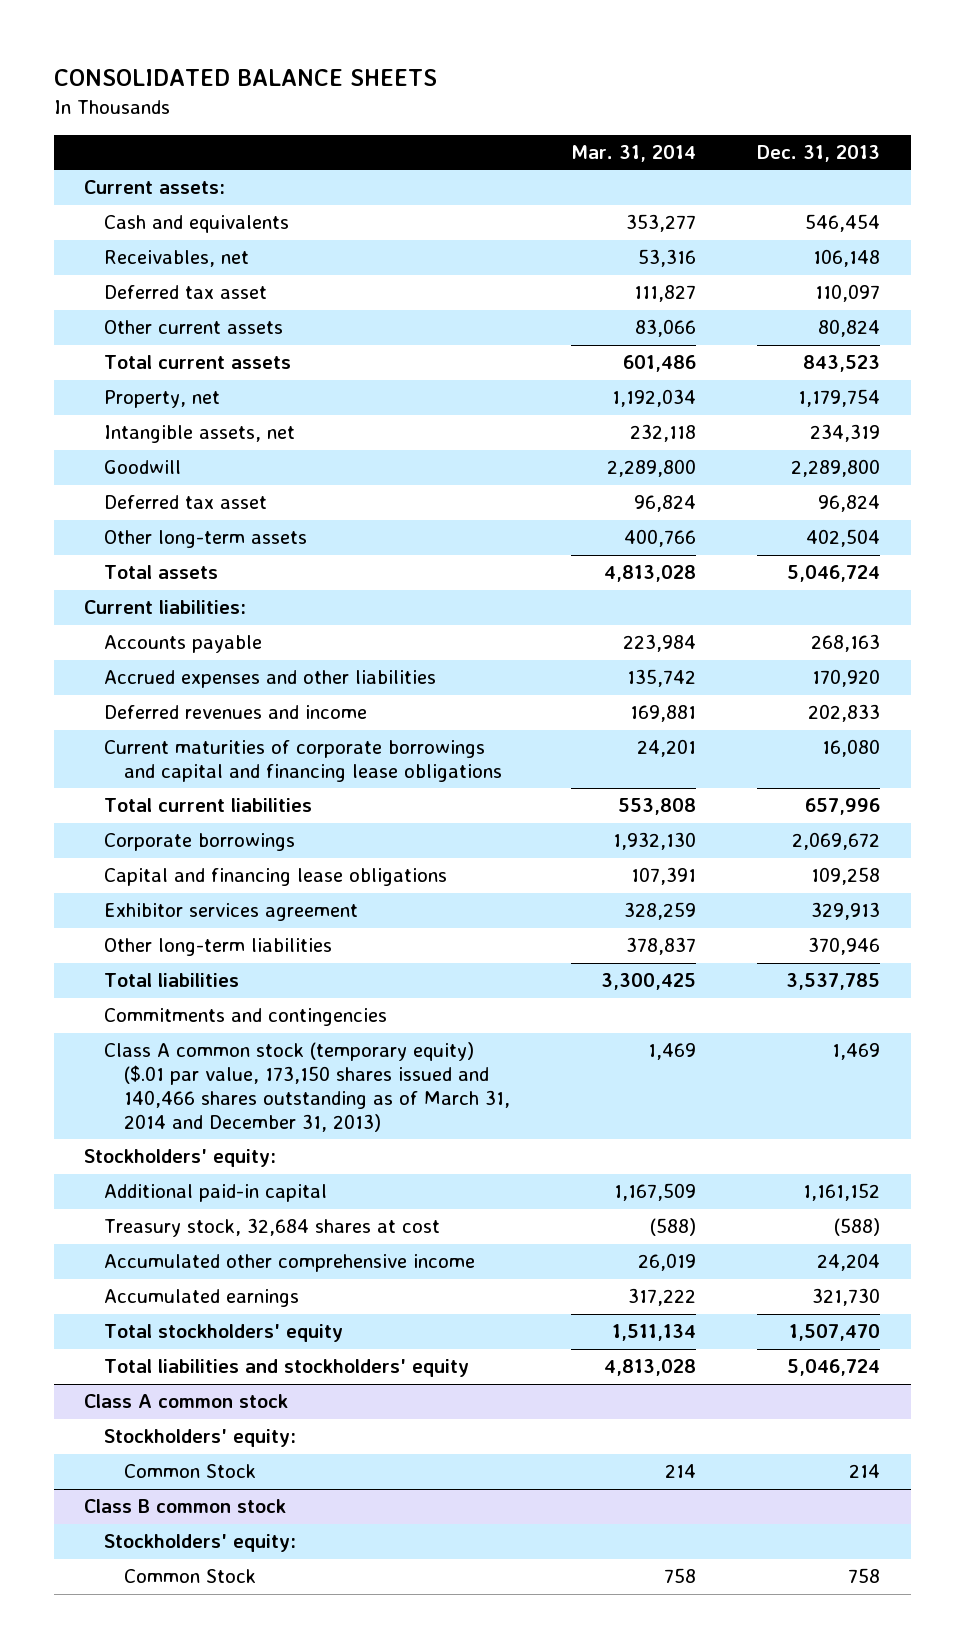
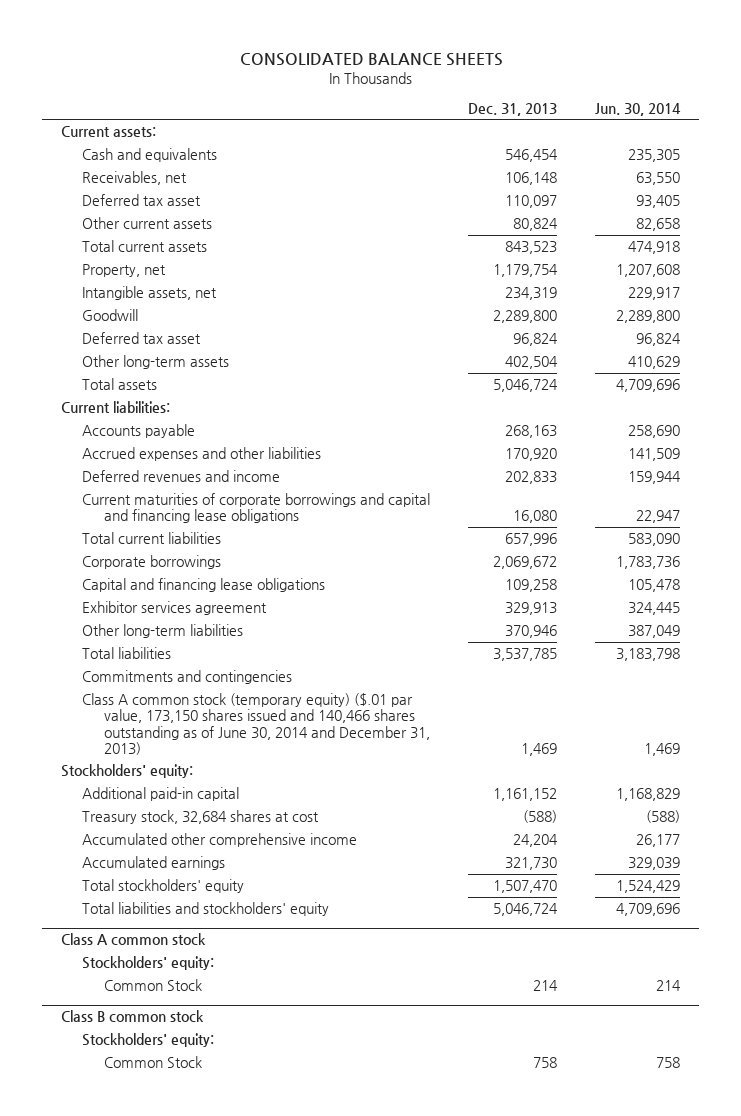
- | Mar. 31, 2014 | Dec. 31, 2013
+ | Dec. 31, 2013 | Jun. 30, 2014
- Class A common stock (temporary equity) ($.01 par value, 173,150 shares issued and 140,466 shares outstanding as of March 31, 2014 and December 31, 2013) | 1,469 | 1,469
+ Class A common stock (temporary equity) ($.01 par value, 173,150 shares issued and 140,466 shares outstanding as of June 30, 2014 and December 31, 2013) | 1,469 | 1,469

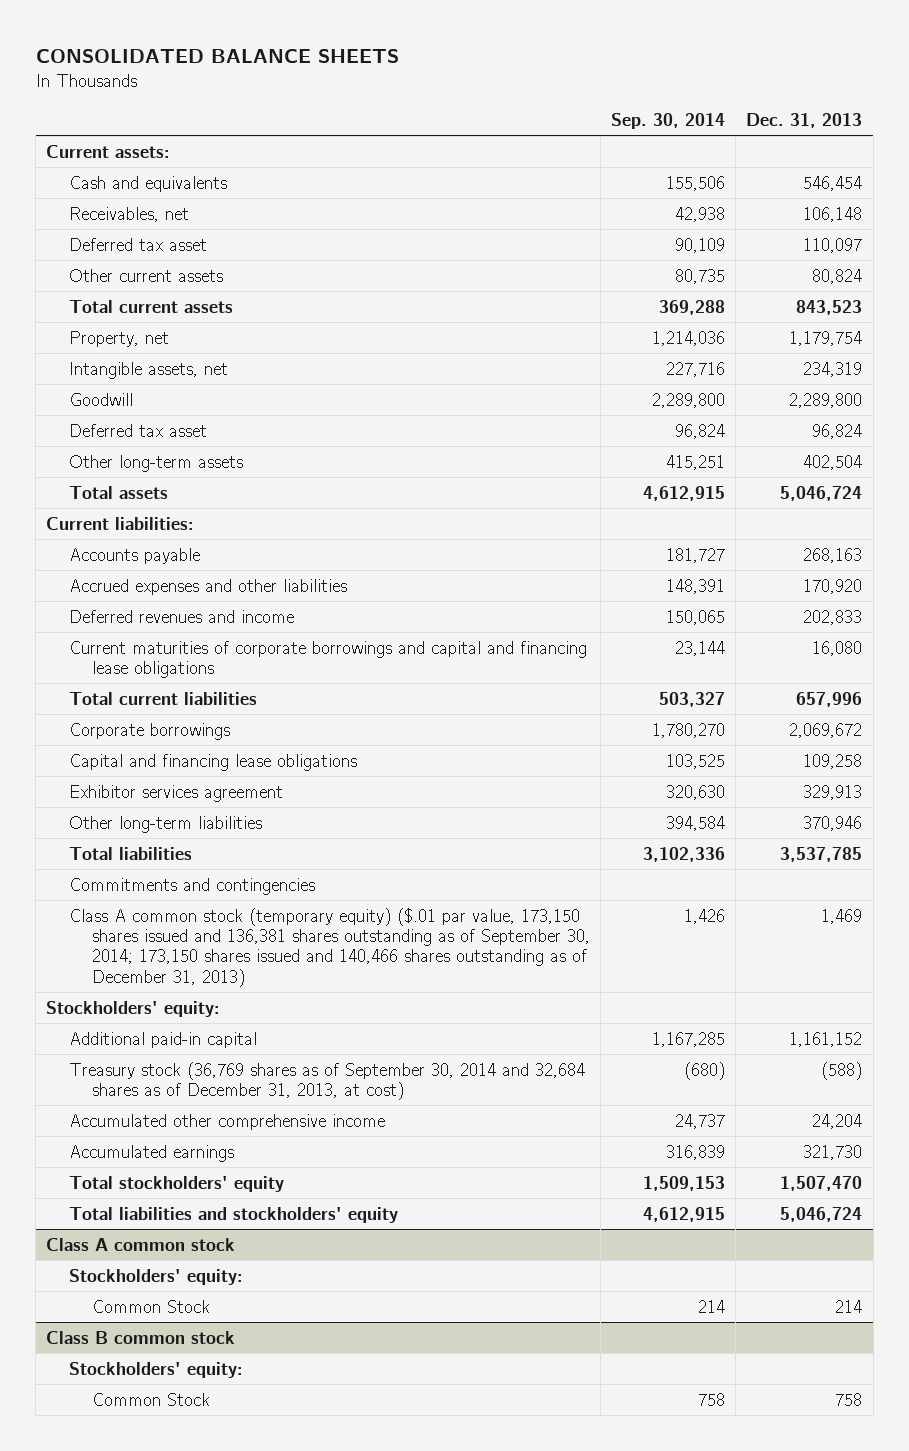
- | Dec. 31, 2013 | Jun. 30, 2014
+ | Sep. 30, 2014 | Dec. 31, 2013
- Class A common stock (temporary equity) ($.01 par value, 173,150 shares issued and 140,466 shares outstanding as of June 30, 2014 and December 31, 2013) | 1,469 | 1,469
+ Class A common stock (temporary equity) ($.01 par value, 173,150 shares issued and 136,381 shares outstanding as of September 30, 2014; 173,150 shares issued and 140,466 shares outstanding as of December 31, 2013) | 1,426 | 1,469
- Treasury stock, 32,684 shares at cost | (588) | (588)
+ Treasury stock (36,769 shares as of September 30, 2014 and 32,684 shares as of December 31, 2013, at cost) | (680) | (588)

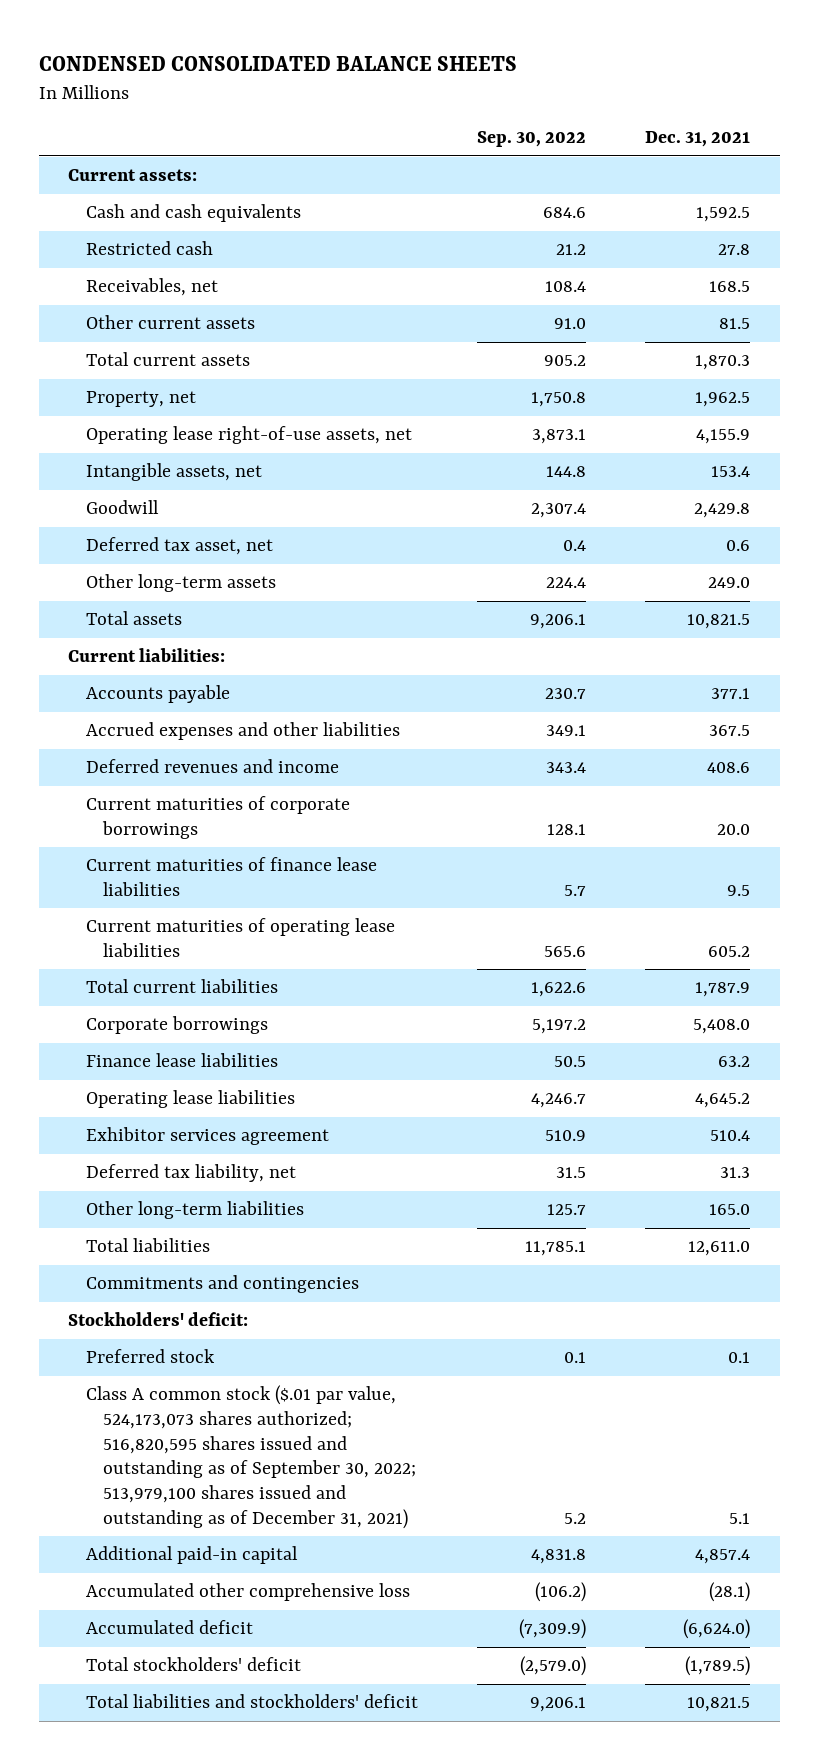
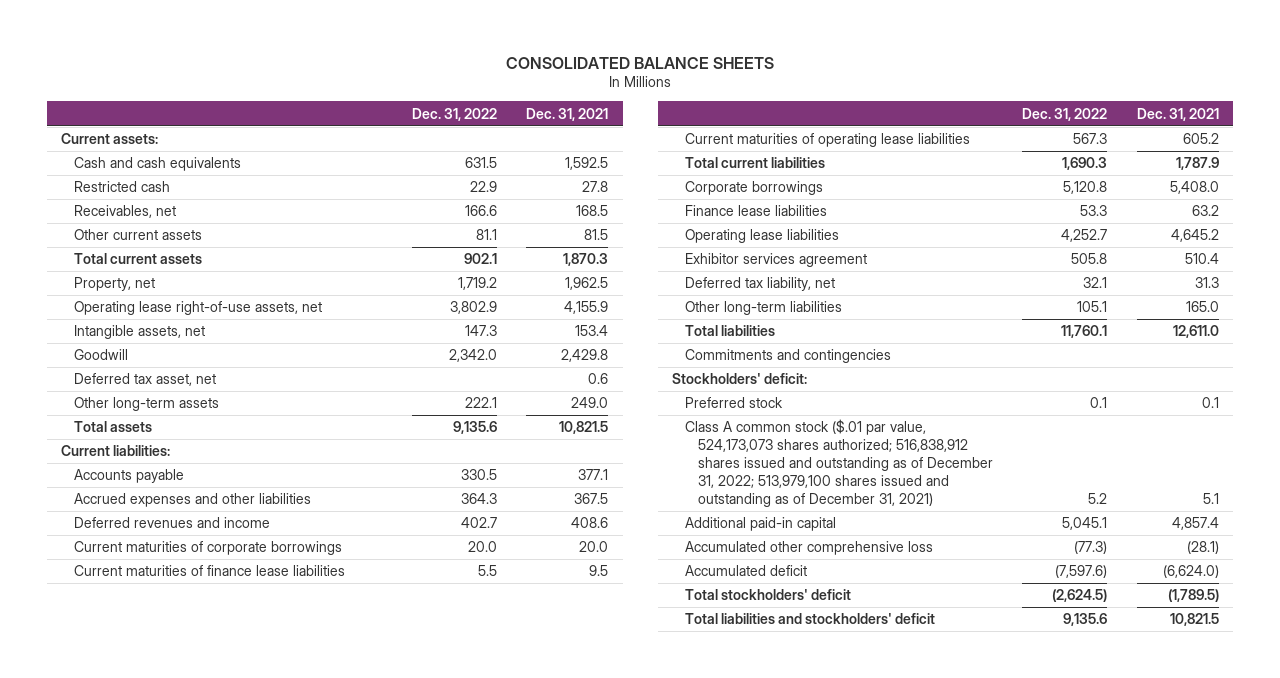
- CONDENSED CONSOLIDATED BALANCE SHEETS
+ CONSOLIDATED BALANCE SHEETS
- | Sep. 30, 2022 | Dec. 31, 2021
+ | Dec. 31, 2022 | Dec. 31, 2021
- Class A common stock ($.01 par value, 524,173,073 shares authorized; 516,820,595 shares issued and outstanding as of September 30, 2022; 513,979,100 shares issued and outstanding as of December 31, 2021) | 5.2 | 5.1
+ Class A common stock ($.01 par value, 524,173,073 shares authorized; 516,838,912 shares issued and outstanding as of December 31, 2022; 513,979,100 shares issued and outstanding as of December 31, 2021) | 5.2 | 5.1

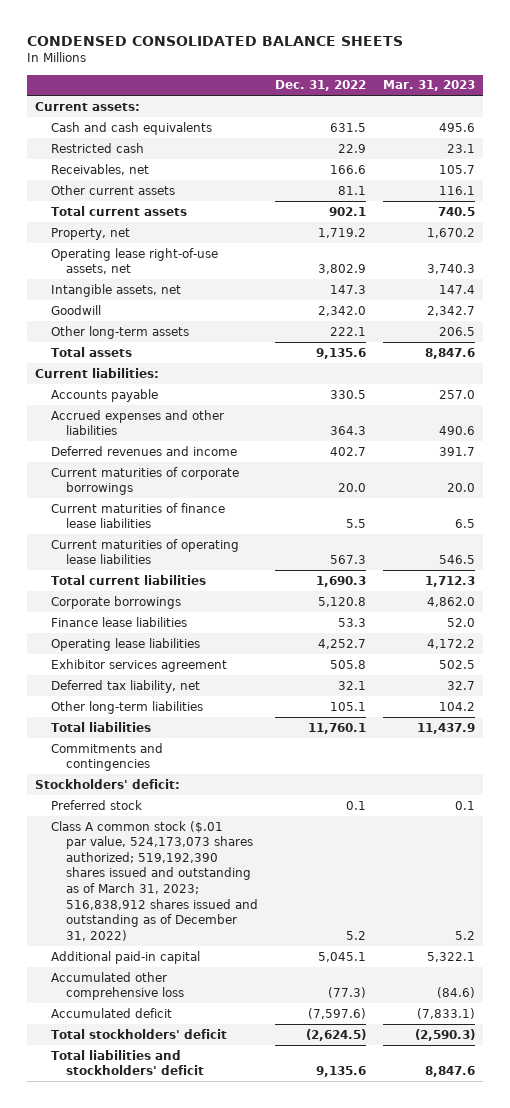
- CONSOLIDATED BALANCE SHEETS
+ CONDENSED CONSOLIDATED BALANCE SHEETS
- | Dec. 31, 2022 | Dec. 31, 2021
+ | Dec. 31, 2022 | Mar. 31, 2023
- Deferred tax asset, net | | 0.6
- Class A common stock ($.01 par value, 524,173,073 shares authorized; 516,838,912 shares issued and outstanding as of December 31, 2022; 513,979,100 shares issued and outstanding as of December 31, 2021) | 5.2 | 5.1
+ Class A common stock ($.01 par value, 524,173,073 shares authorized; 519,192,390 shares issued and outstanding as of March 31, 2023; 516,838,912 shares issued and outstanding as of December 31, 2022) | 5.2 | 5.2

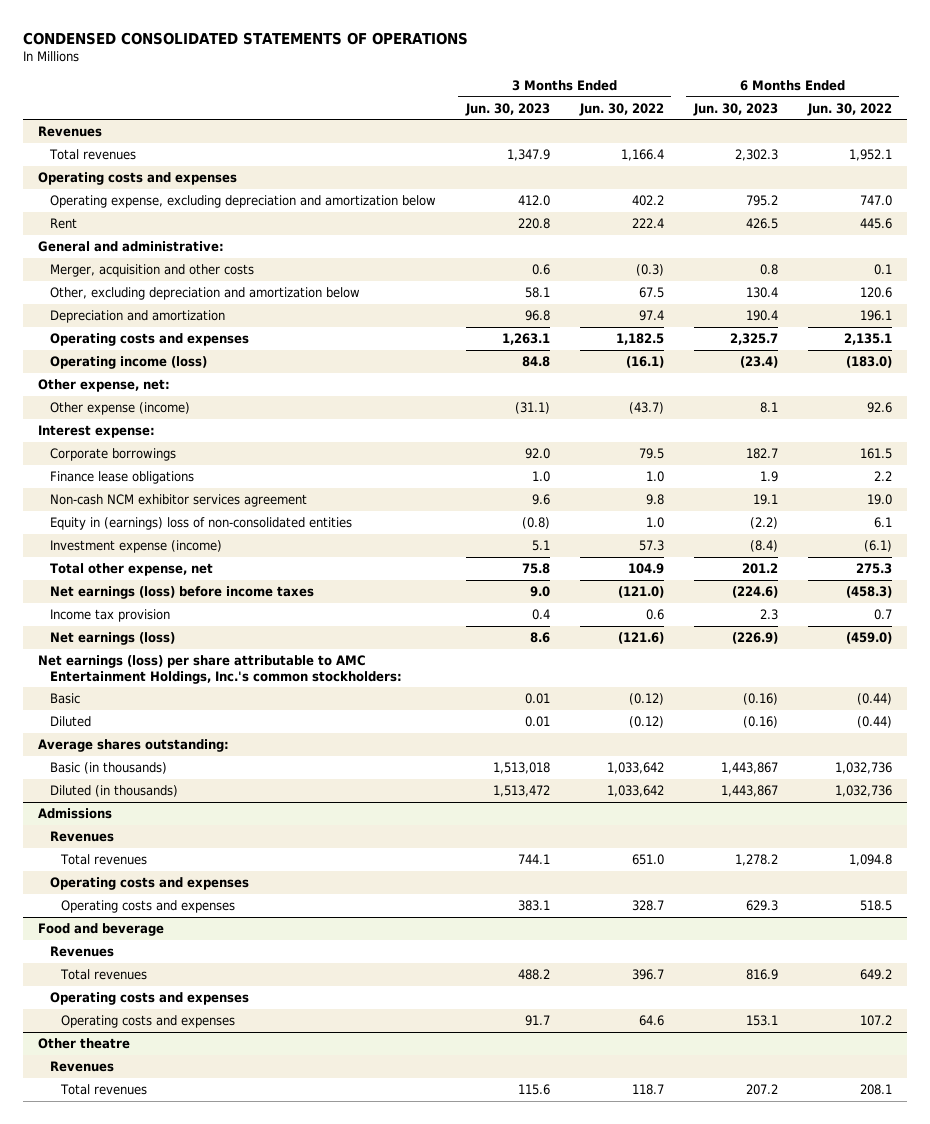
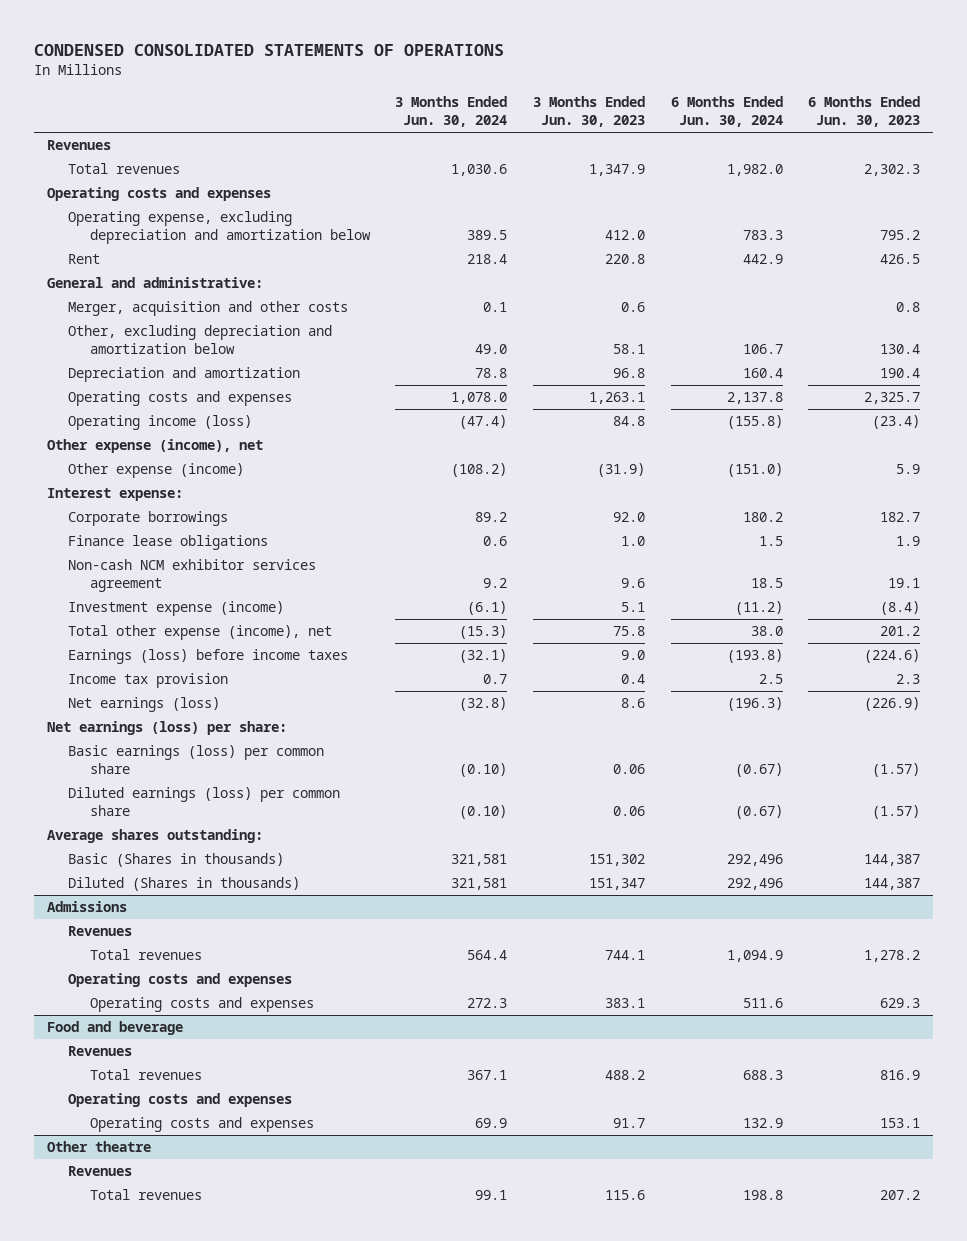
- | 3 Months Ended Jun. 30, 2023 | 3 Months Ended Jun. 30, 2022 | 6 Months Ended Jun. 30, 2023 | 6 Months Ended Jun. 30, 2022
+ | 3 Months Ended Jun. 30, 2024 | 3 Months Ended Jun. 30, 2023 | 6 Months Ended Jun. 30, 2024 | 6 Months Ended Jun. 30, 2023
- Other expense, net:
- Other expense (income) | (31.1) | (43.7) | 8.1 | 92.6
+ Other expense (income), net
+ Other expense (income) | (108.2) | (31.9) | (151.0) | 5.9
- Equity in (earnings) loss of non-consolidated entities | (0.8) | 1.0 | (2.2) | 6.1
- Total other expense, net | 75.8 | 104.9 | 201.2 | 275.3
- Net earnings (loss) before income taxes | 9.0 | (121.0) | (224.6) | (458.3)
+ Total other expense (income), net | (15.3) | 75.8 | 38.0 | 201.2
+ Earnings (loss) before income taxes | (32.1) | 9.0 | (193.8) | (224.6)
- Net earnings (loss) per share attributable to AMC Entertainment Holdings, Inc.'s common stockholders:
- Basic | 0.01 | (0.12) | (0.16) | (0.44)
- Diluted | 0.01 | (0.12) | (0.16) | (0.44)
+ Net earnings (loss) per share:
+ Basic earnings (loss) per common share | (0.10) | 0.06 | (0.67) | (1.57)
+ Diluted earnings (loss) per common share | (0.10) | 0.06 | (0.67) | (1.57)
- Basic (in thousands) | 1,513,018 | 1,033,642 | 1,443,867 | 1,032,736
- Diluted (in thousands) | 1,513,472 | 1,033,642 | 1,443,867 | 1,032,736
+ Basic (Shares in thousands) | 321,581 | 151,302 | 292,496 | 144,387
+ Diluted (Shares in thousands) | 321,581 | 151,347 | 292,496 | 144,387

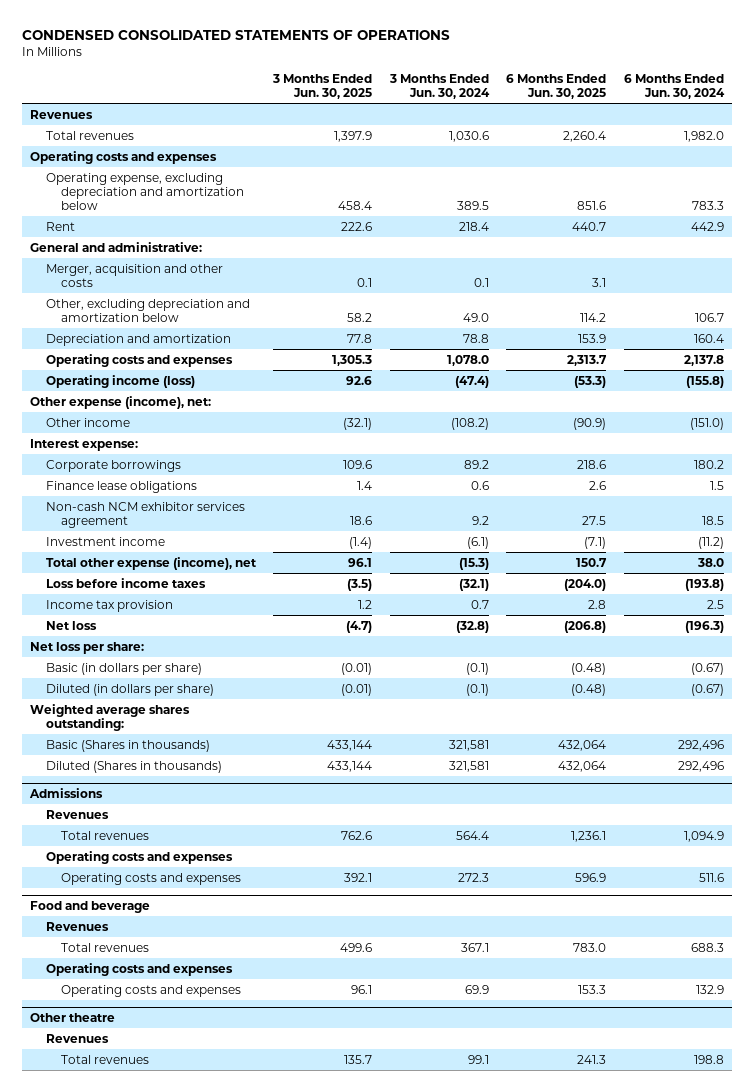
- | 3 Months Ended Jun. 30, 2024 | 3 Months Ended Jun. 30, 2023 | 6 Months Ended Jun. 30, 2024 | 6 Months Ended Jun. 30, 2023
+ | 3 Months Ended Jun. 30, 2025 | 3 Months Ended Jun. 30, 2024 | 6 Months Ended Jun. 30, 2025 | 6 Months Ended Jun. 30, 2024
- Other expense (income), net
- Other expense (income) | (108.2) | (31.9) | (151.0) | 5.9
+ Other expense (income), net:
+ Other income | (32.1) | (108.2) | (90.9) | (151.0)
- Investment expense (income) | (6.1) | 5.1 | (11.2) | (8.4)
+ Investment income | (1.4) | (6.1) | (7.1) | (11.2)
- Earnings (loss) before income taxes | (32.1) | 9.0 | (193.8) | (224.6)
+ Loss before income taxes | (3.5) | (32.1) | (204.0) | (193.8)
- Net earnings (loss) | (32.8) | 8.6 | (196.3) | (226.9)
- Net earnings (loss) per share:
- Basic earnings (loss) per common share | (0.10) | 0.06 | (0.67) | (1.57)
- Diluted earnings (loss) per common share | (0.10) | 0.06 | (0.67) | (1.57)
- Average shares outstanding:
+ Net loss | (4.7) | (32.8) | (206.8) | (196.3)
+ Net loss per share:
+ Basic (in dollars per share) | (0.01) | (0.1) | (0.48) | (0.67)
+ Diluted (in dollars per share) | (0.01) | (0.1) | (0.48) | (0.67)
+ Weighted average shares outstanding:

